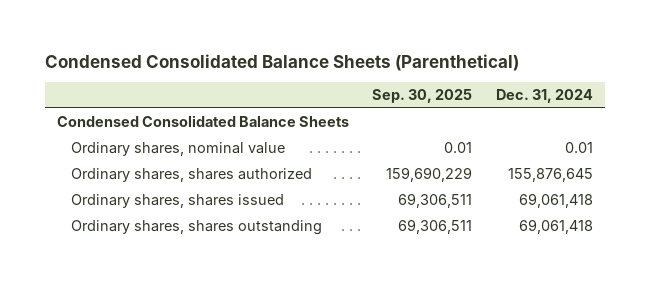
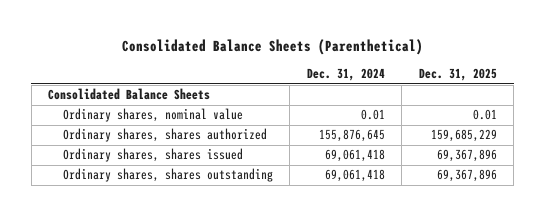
- Condensed Consolidated Balance Sheets (Parenthetical)
+ Consolidated Balance Sheets (Parenthetical)
- | Sep. 30, 2025 | Dec. 31, 2024
+ | Dec. 31, 2024 | Dec. 31, 2025
- Condensed Consolidated Balance Sheets
+ Consolidated Balance Sheets

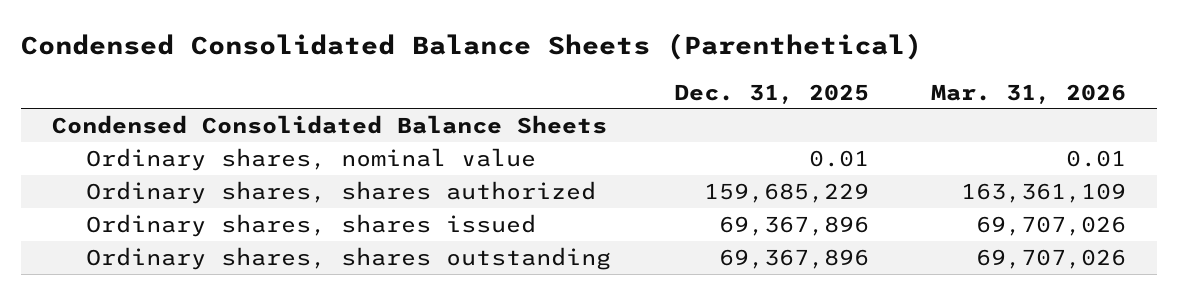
- Consolidated Balance Sheets (Parenthetical)
+ Condensed Consolidated Balance Sheets (Parenthetical)
- | Dec. 31, 2024 | Dec. 31, 2025
+ | Dec. 31, 2025 | Mar. 31, 2026
- Consolidated Balance Sheets
+ Condensed Consolidated Balance Sheets

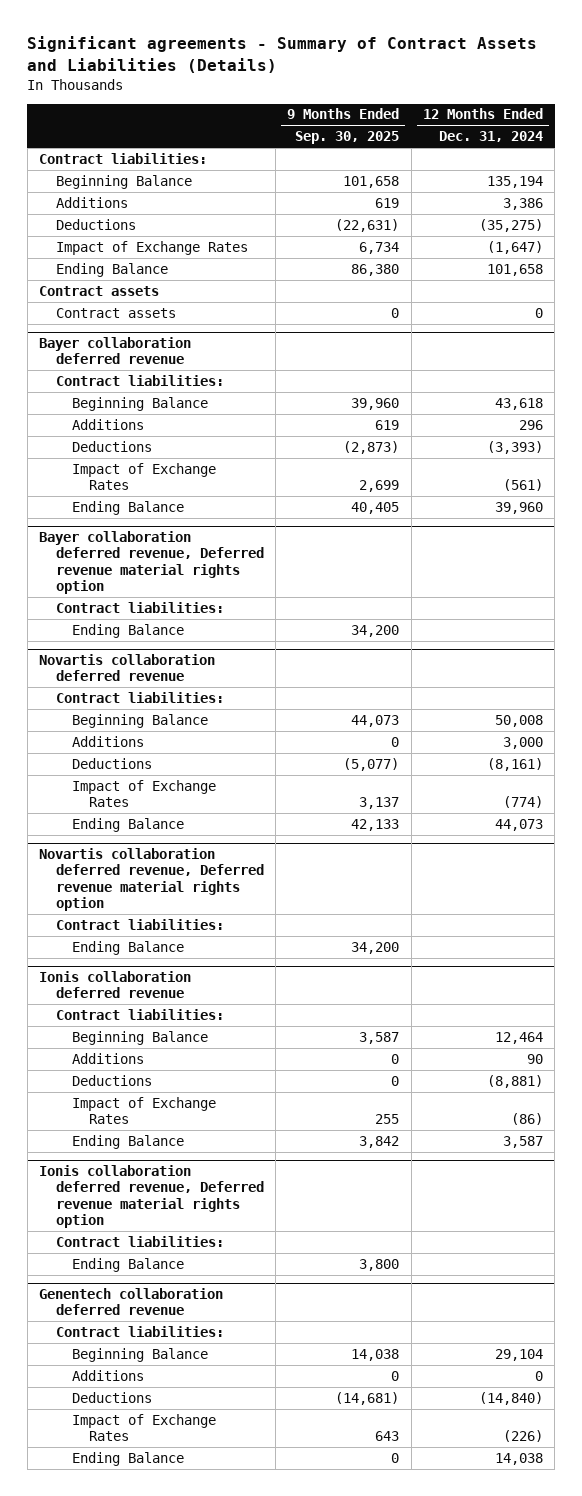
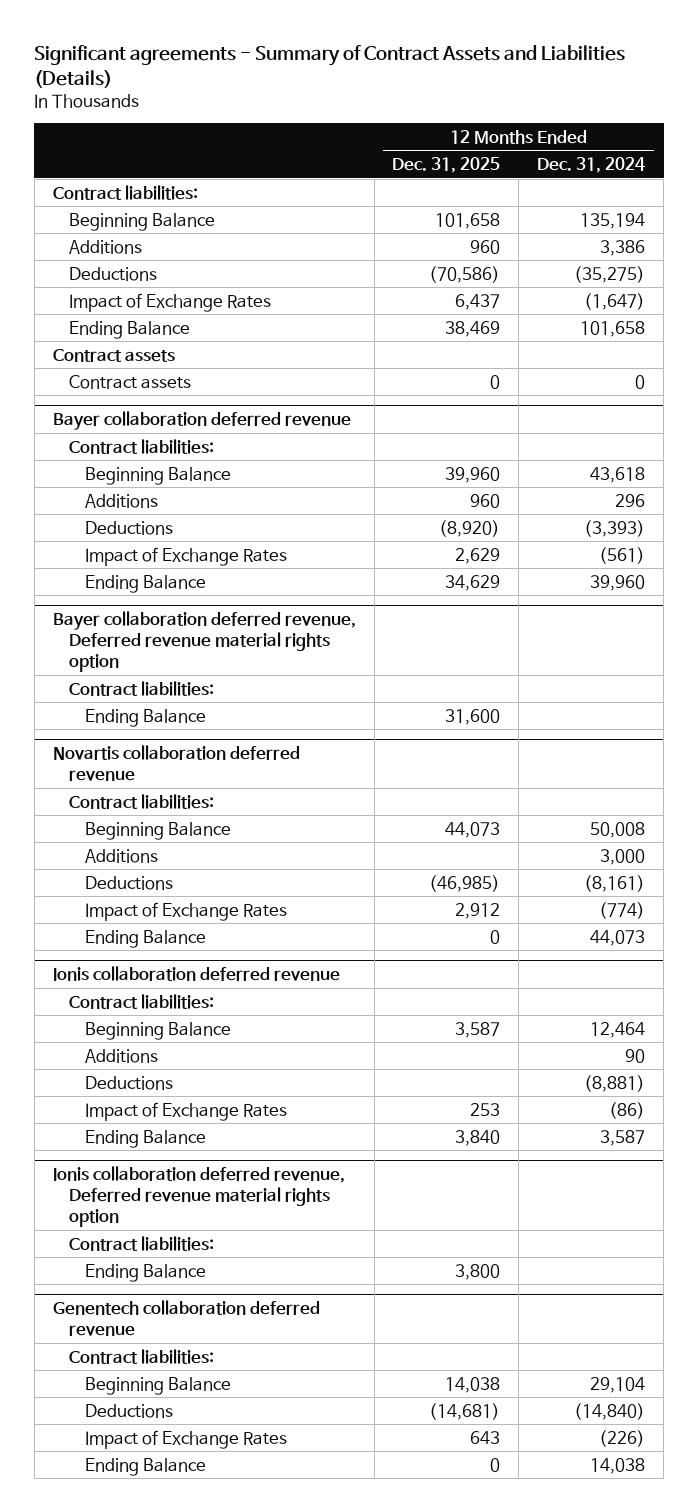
- | 9 Months Ended Sep. 30, 2025 | 12 Months Ended Dec. 31, 2024
+ | 12 Months Ended Dec. 31, 2025 | 12 Months Ended Dec. 31, 2024
- Novartis collaboration deferred revenue, Deferred revenue material rights option
- Contract liabilities:
- Ending Balance | 34,200 |
@ Genentech collaboration deferred revenue
- Additions | 0 | 0

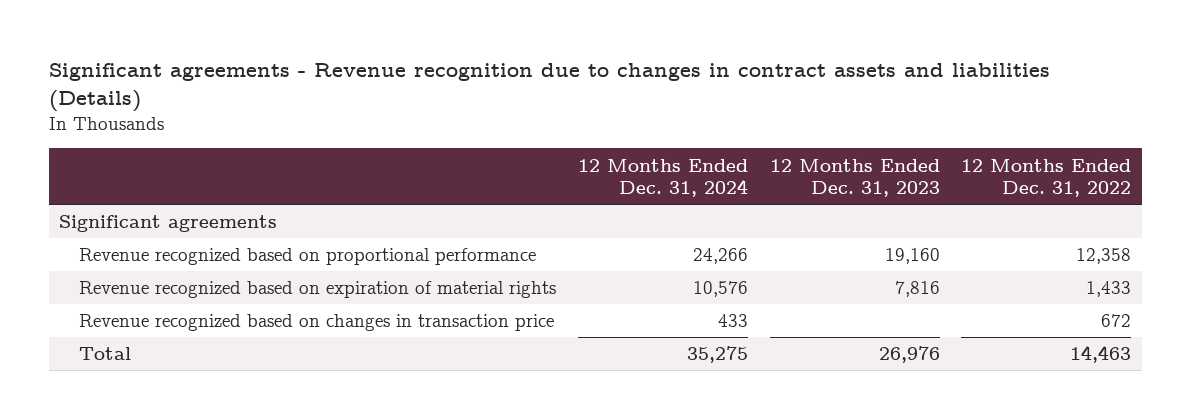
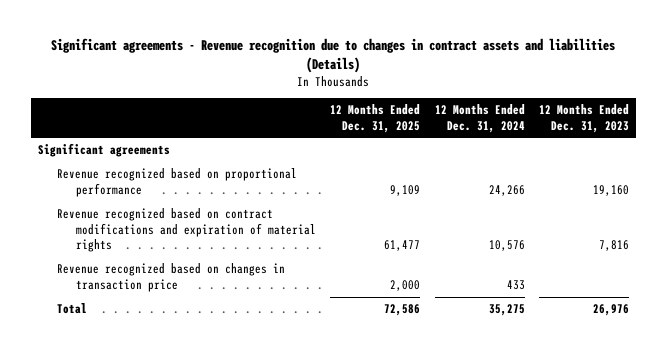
- | 12 Months Ended Dec. 31, 2024 | 12 Months Ended Dec. 31, 2023 | 12 Months Ended Dec. 31, 2022
+ | 12 Months Ended Dec. 31, 2025 | 12 Months Ended Dec. 31, 2024 | 12 Months Ended Dec. 31, 2023
- Revenue recognized based on expiration of material rights | 10,576 | 7,816 | 1,433
+ Revenue recognized based on contract modifications and expiration of material rights | 61,477 | 10,576 | 7,816

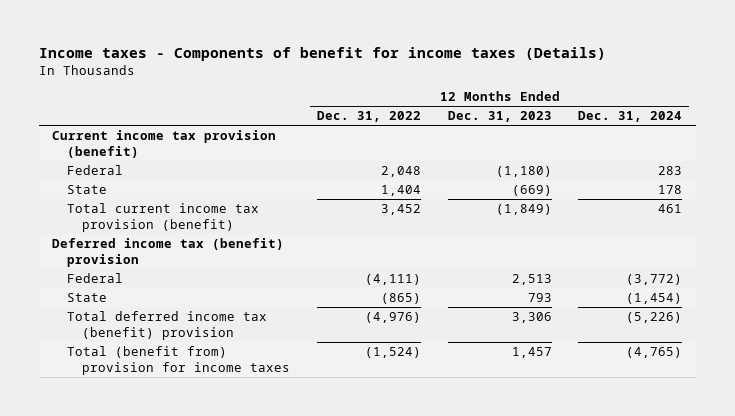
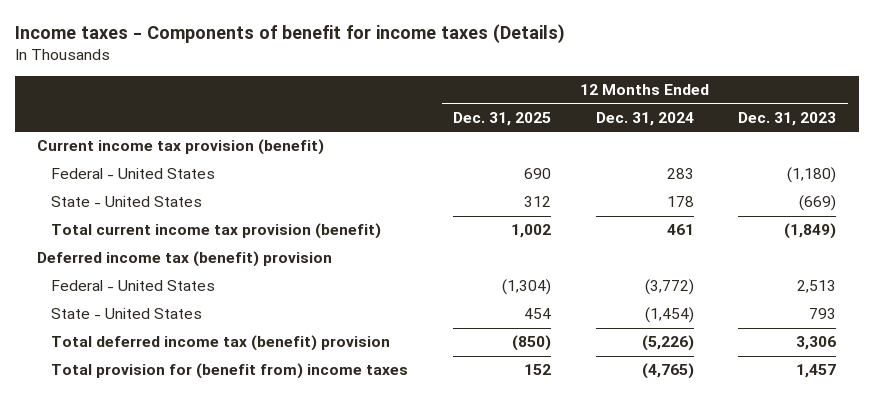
- | 12 Months Ended Dec. 31, 2022 | 12 Months Ended Dec. 31, 2023 | 12 Months Ended Dec. 31, 2024
+ | 12 Months Ended Dec. 31, 2025 | 12 Months Ended Dec. 31, 2024 | 12 Months Ended Dec. 31, 2023
- Federal | 2,048 | (1,180) | 283
- State | 1,404 | (669) | 178
+ Federal - United States | 690 | 283 | (1,180)
+ State - United States | 312 | 178 | (669)
- Federal | (4,111) | 2,513 | (3,772)
- State | (865) | 793 | (1,454)
+ Federal - United States | (1,304) | (3,772) | 2,513
+ State - United States | 454 | (1,454) | 793
- Total (benefit from) provision for income taxes | (1,524) | 1,457 | (4,765)
+ Total provision for (benefit from) income taxes | 152 | (4,765) | 1,457

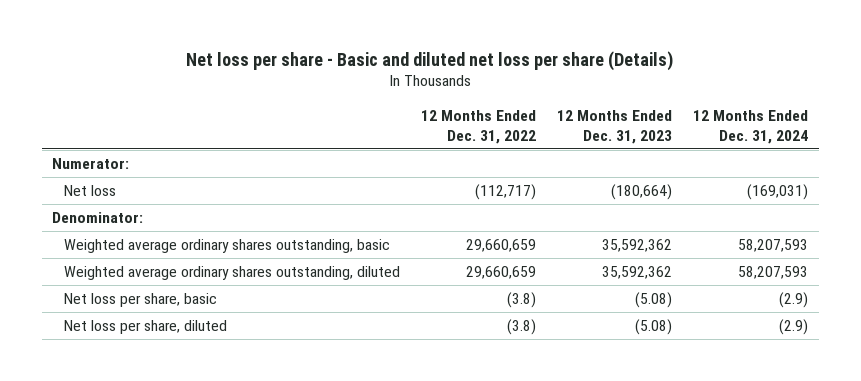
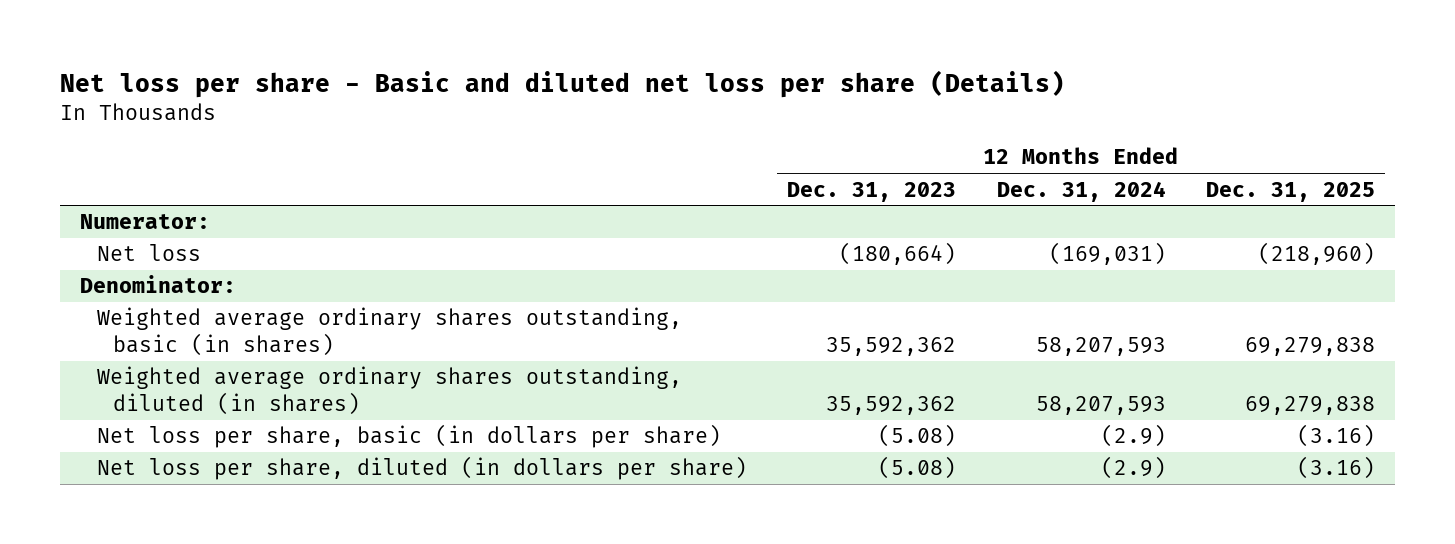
- | 12 Months Ended Dec. 31, 2022 | 12 Months Ended Dec. 31, 2023 | 12 Months Ended Dec. 31, 2024
+ | 12 Months Ended Dec. 31, 2023 | 12 Months Ended Dec. 31, 2024 | 12 Months Ended Dec. 31, 2025
- Weighted average ordinary shares outstanding, basic | 29,660,659 | 35,592,362 | 58,207,593
- Weighted average ordinary shares outstanding, diluted | 29,660,659 | 35,592,362 | 58,207,593
- Net loss per share, basic | (3.8) | (5.08) | (2.9)
- Net loss per share, diluted | (3.8) | (5.08) | (2.9)
+ Weighted average ordinary shares outstanding, basic (in shares) | 35,592,362 | 58,207,593 | 69,279,838
+ Weighted average ordinary shares outstanding, diluted (in shares) | 35,592,362 | 58,207,593 | 69,279,838
+ Net loss per share, basic (in dollars per share) | (5.08) | (2.9) | (3.16)
+ Net loss per share, diluted (in dollars per share) | (5.08) | (2.9) | (3.16)

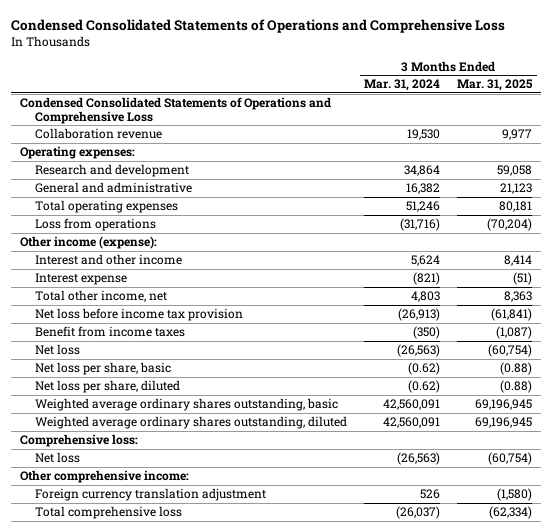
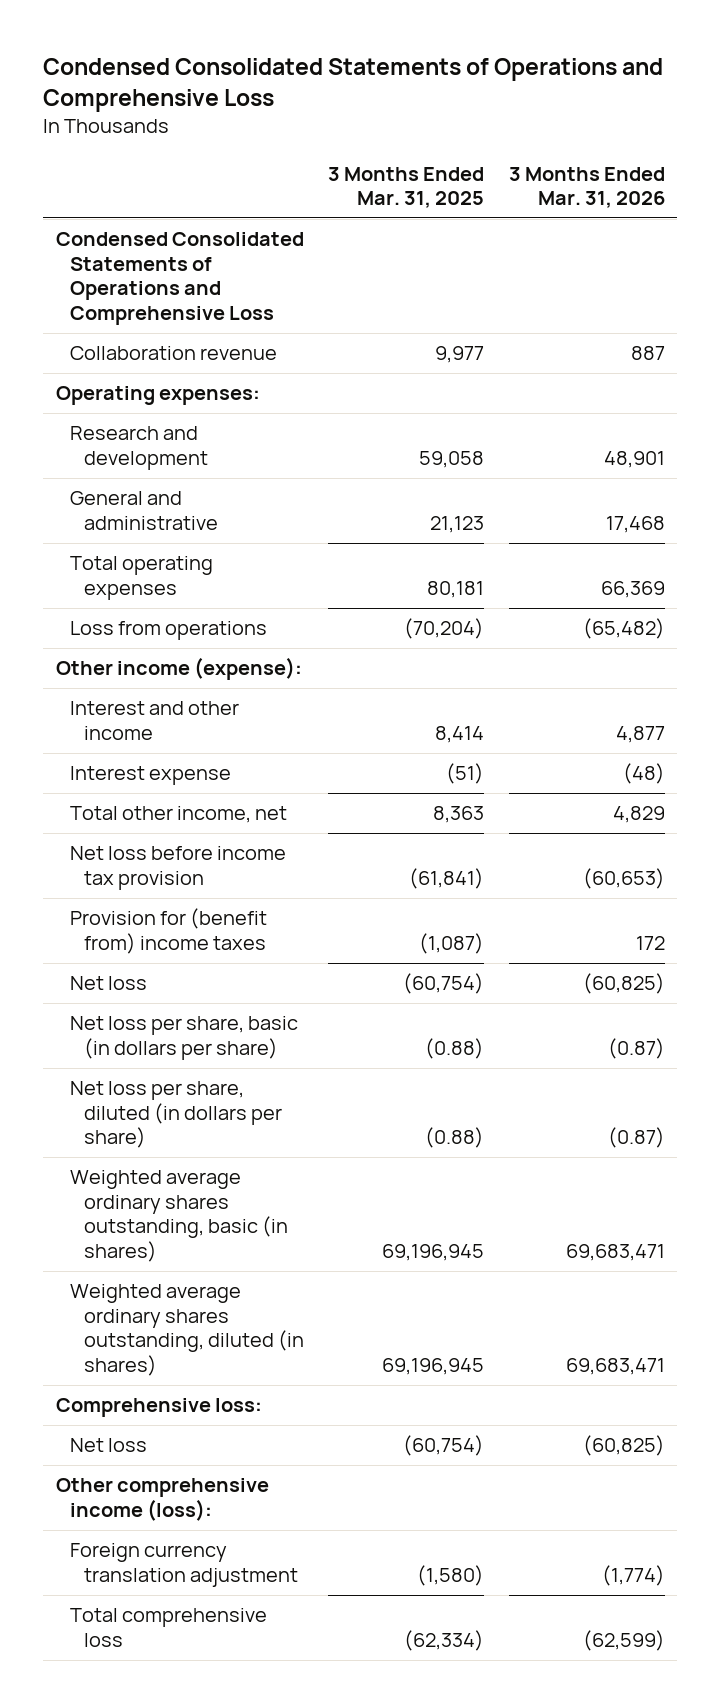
- | 3 Months Ended Mar. 31, 2024 | 3 Months Ended Mar. 31, 2025
+ | 3 Months Ended Mar. 31, 2025 | 3 Months Ended Mar. 31, 2026
- Benefit from income taxes | (350) | (1,087)
+ Provision for (benefit from) income taxes | (1,087) | 172
- Net loss per share, basic | (0.62) | (0.88)
- Net loss per share, diluted | (0.62) | (0.88)
- Weighted average ordinary shares outstanding, basic | 42,560,091 | 69,196,945
- Weighted average ordinary shares outstanding, diluted | 42,560,091 | 69,196,945
+ Net loss per share, basic (in dollars per share) | (0.88) | (0.87)
+ Net loss per share, diluted (in dollars per share) | (0.88) | (0.87)
+ Weighted average ordinary shares outstanding, basic (in shares) | 69,196,945 | 69,683,471
+ Weighted average ordinary shares outstanding, diluted (in shares) | 69,196,945 | 69,683,471
- Other comprehensive income:
+ Other comprehensive income (loss):

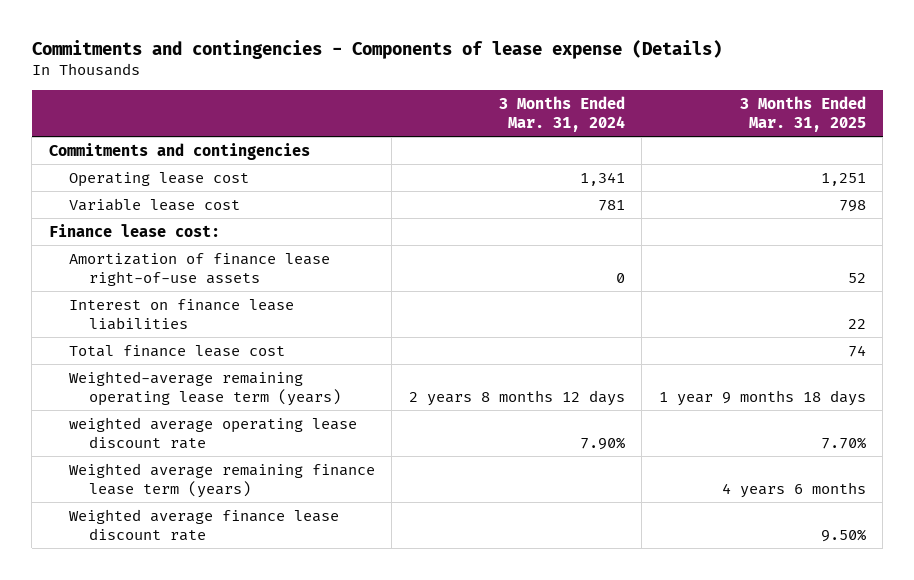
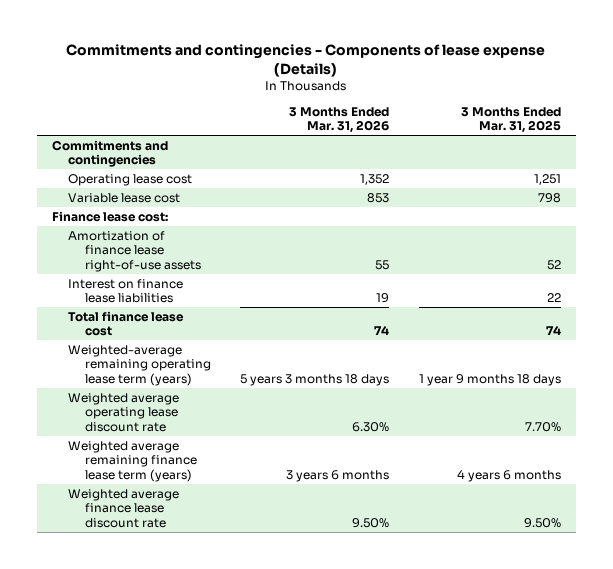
- | 3 Months Ended Mar. 31, 2024 | 3 Months Ended Mar. 31, 2025
+ | 3 Months Ended Mar. 31, 2026 | 3 Months Ended Mar. 31, 2025
- weighted average operating lease discount rate | 7.90% | 7.70%
+ Weighted average operating lease discount rate | 6.30% | 7.70%

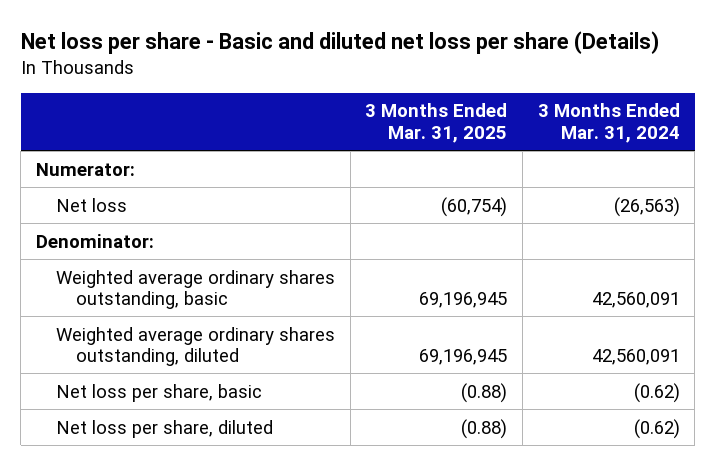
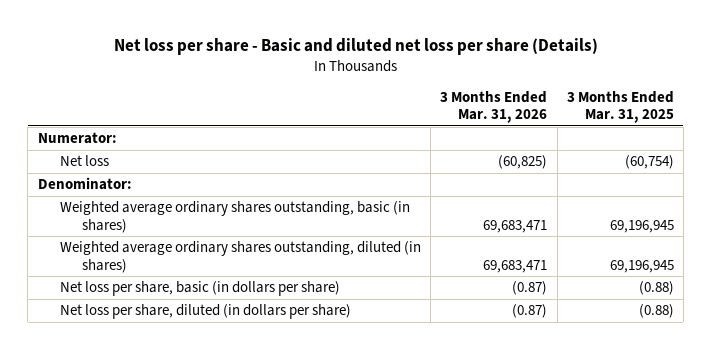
- | 3 Months Ended Mar. 31, 2025 | 3 Months Ended Mar. 31, 2024
+ | 3 Months Ended Mar. 31, 2026 | 3 Months Ended Mar. 31, 2025
- Weighted average ordinary shares outstanding, basic | 69,196,945 | 42,560,091
- Weighted average ordinary shares outstanding, diluted | 69,196,945 | 42,560,091
- Net loss per share, basic | (0.88) | (0.62)
- Net loss per share, diluted | (0.88) | (0.62)
+ Weighted average ordinary shares outstanding, basic (in shares) | 69,683,471 | 69,196,945
+ Weighted average ordinary shares outstanding, diluted (in shares) | 69,683,471 | 69,196,945
+ Net loss per share, basic (in dollars per share) | (0.87) | (0.88)
+ Net loss per share, diluted (in dollars per share) | (0.87) | (0.88)

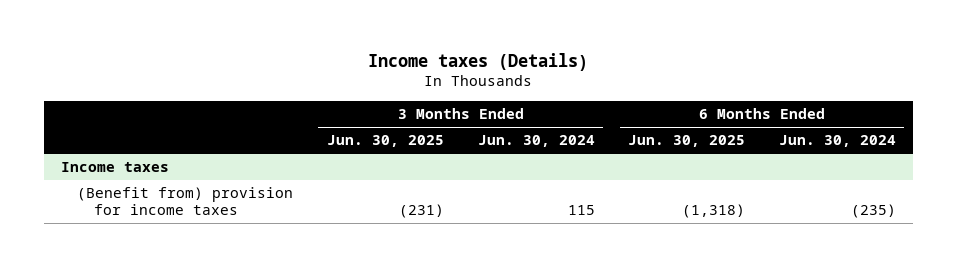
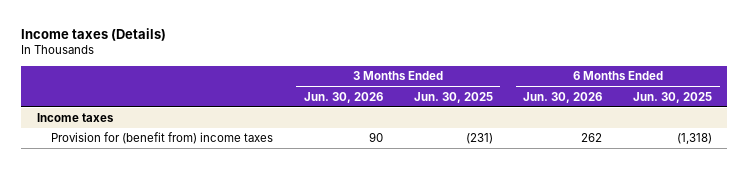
- | 3 Months Ended Jun. 30, 2025 | 3 Months Ended Jun. 30, 2024 | 6 Months Ended Jun. 30, 2025 | 6 Months Ended Jun. 30, 2024
+ | 3 Months Ended Jun. 30, 2026 | 3 Months Ended Jun. 30, 2025 | 6 Months Ended Jun. 30, 2026 | 6 Months Ended Jun. 30, 2025
- (Benefit from) provision for income taxes | (231) | 115 | (1,318) | (235)
+ Provision for (benefit from) income taxes | 90 | (231) | 262 | (1,318)

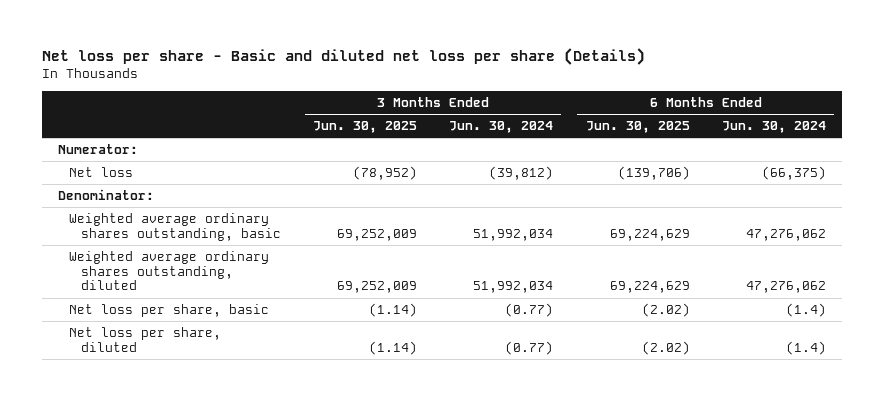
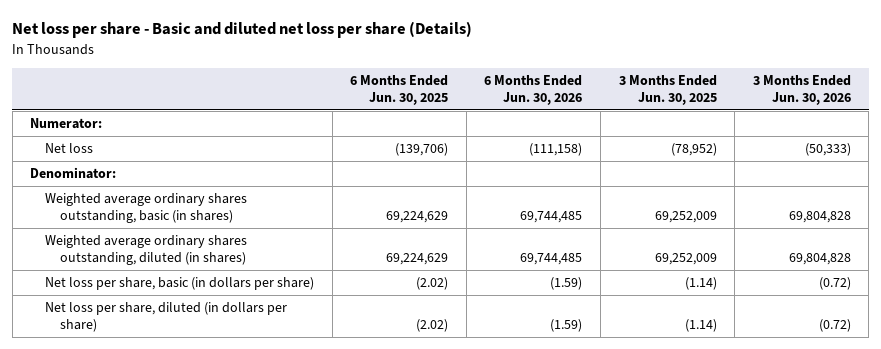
- | 3 Months Ended Jun. 30, 2025 | 3 Months Ended Jun. 30, 2024 | 6 Months Ended Jun. 30, 2025 | 6 Months Ended Jun. 30, 2024
+ | 6 Months Ended Jun. 30, 2025 | 6 Months Ended Jun. 30, 2026 | 3 Months Ended Jun. 30, 2025 | 3 Months Ended Jun. 30, 2026
- Weighted average ordinary shares outstanding, basic | 69,252,009 | 51,992,034 | 69,224,629 | 47,276,062
- Weighted average ordinary shares outstanding, diluted | 69,252,009 | 51,992,034 | 69,224,629 | 47,276,062
- Net loss per share, basic | (1.14) | (0.77) | (2.02) | (1.4)
- Net loss per share, diluted | (1.14) | (0.77) | (2.02) | (1.4)
+ Weighted average ordinary shares outstanding, basic (in shares) | 69,224,629 | 69,744,485 | 69,252,009 | 69,804,828
+ Weighted average ordinary shares outstanding, diluted (in shares) | 69,224,629 | 69,744,485 | 69,252,009 | 69,804,828
+ Net loss per share, basic (in dollars per share) | (2.02) | (1.59) | (1.14) | (0.72)
+ Net loss per share, diluted (in dollars per share) | (2.02) | (1.59) | (1.14) | (0.72)

